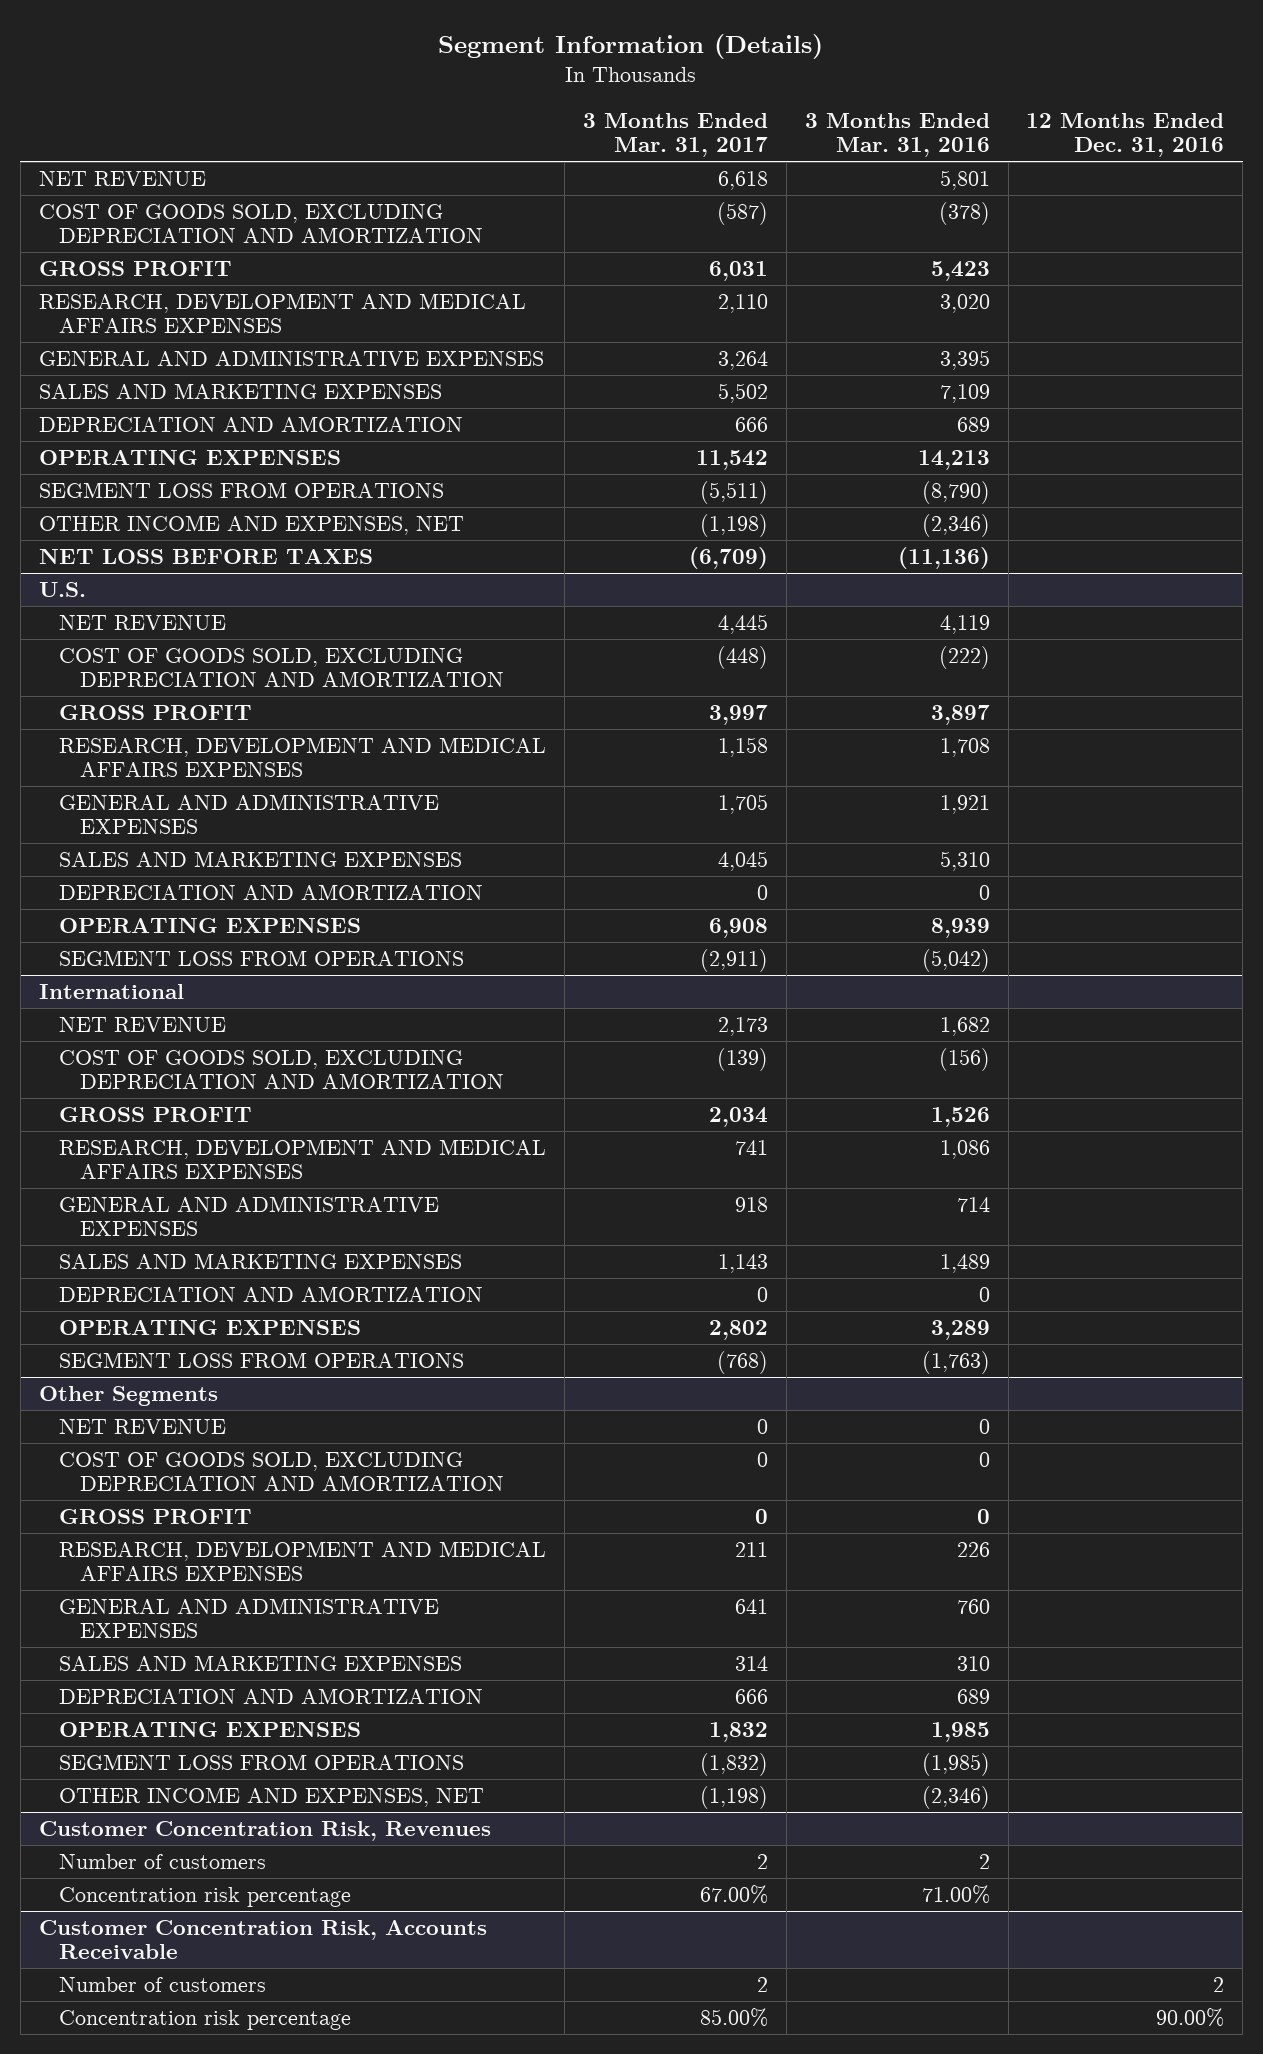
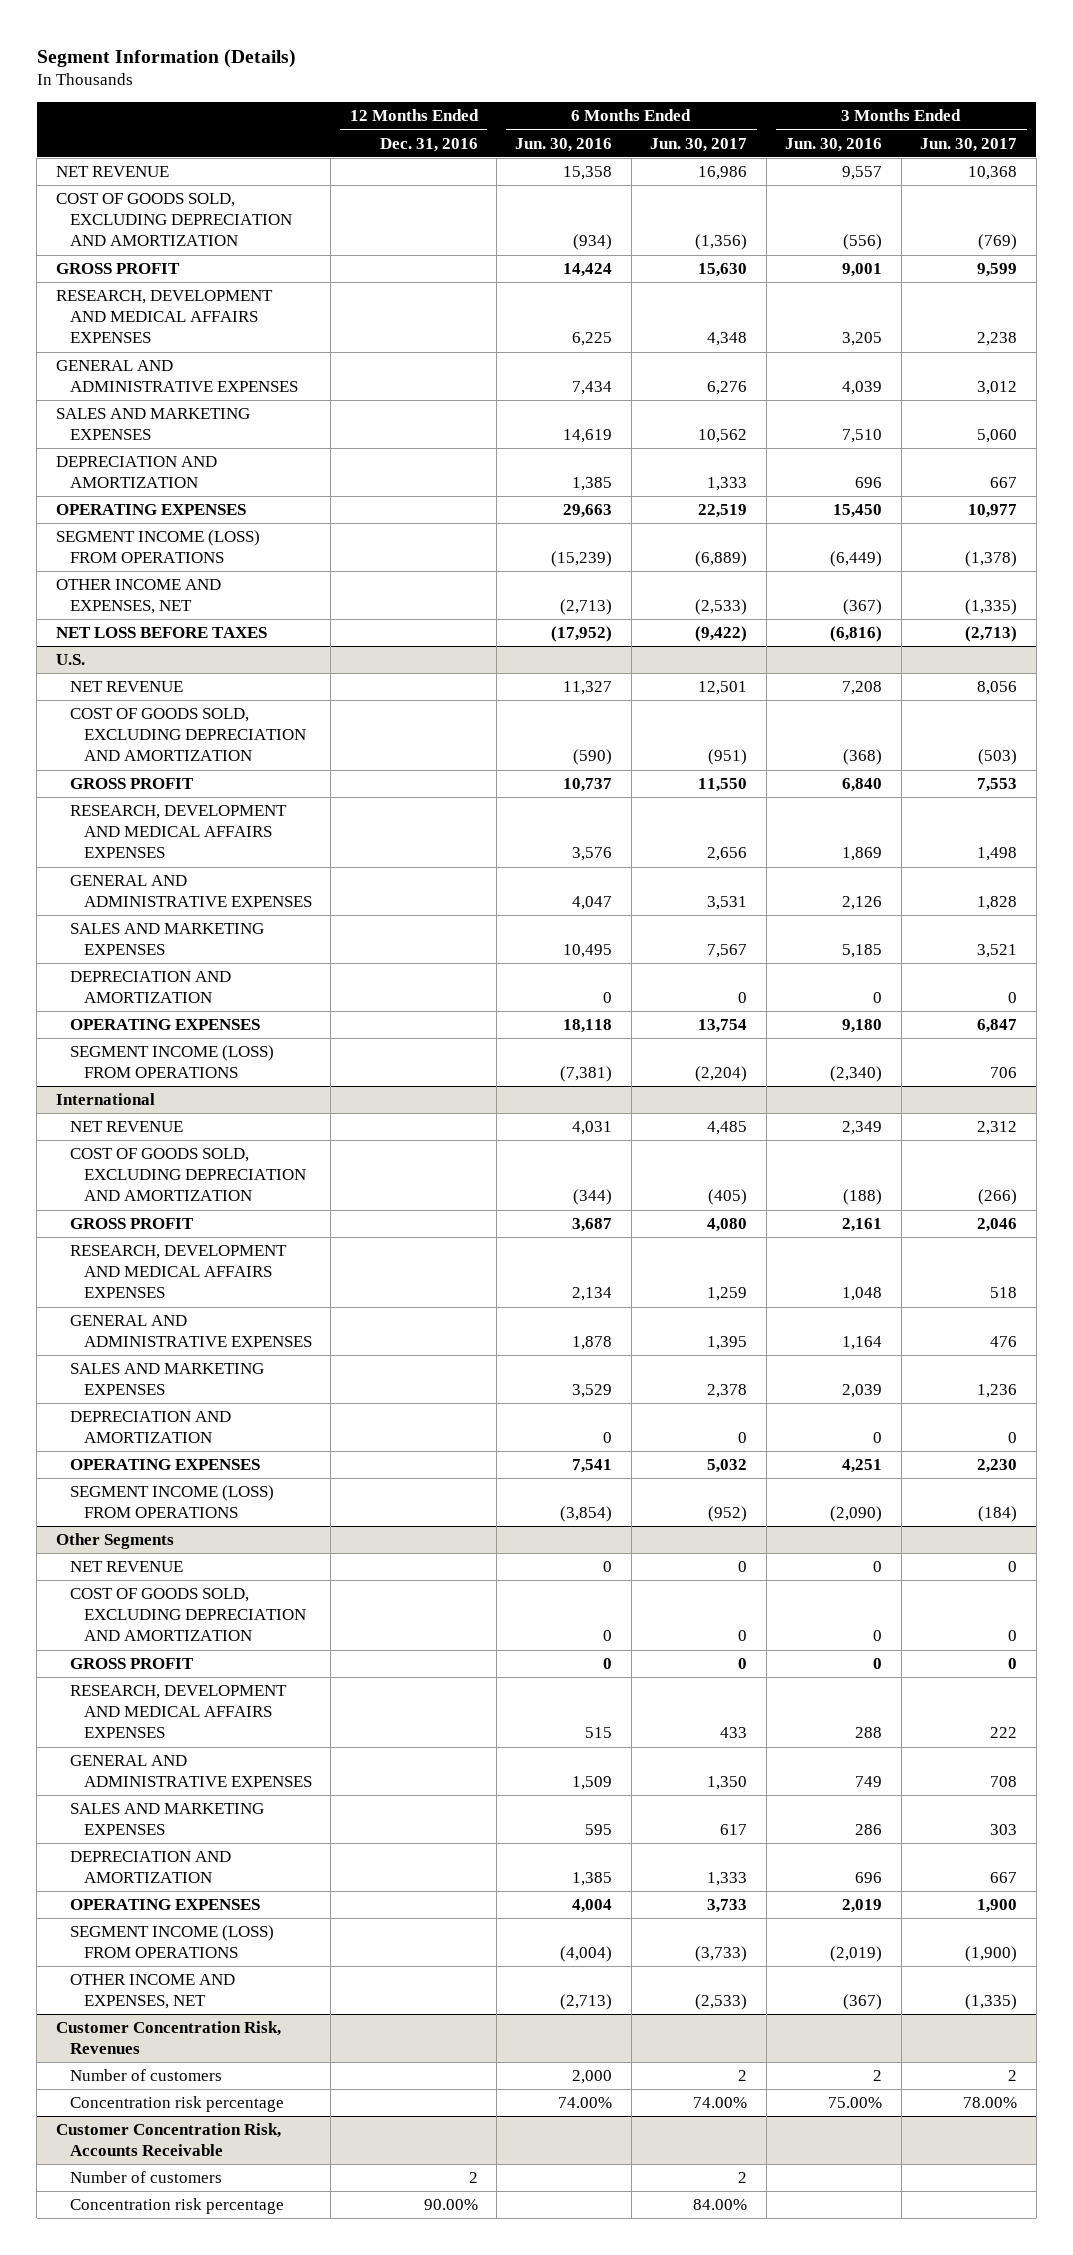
- | 3 Months Ended Mar. 31, 2017 | 3 Months Ended Mar. 31, 2016 | 12 Months Ended Dec. 31, 2016
+ | 12 Months Ended Dec. 31, 2016 | 6 Months Ended Jun. 30, 2016 | 6 Months Ended Jun. 30, 2017 | 3 Months Ended Jun. 30, 2016 | 3 Months Ended Jun. 30, 2017
- SEGMENT LOSS FROM OPERATIONS | (5,511) | (8,790) |
+ SEGMENT INCOME (LOSS) FROM OPERATIONS | | (15,239) | (6,889) | (6,449) | (1,378)
@ U.S.
- SEGMENT LOSS FROM OPERATIONS | (2,911) | (5,042) |
+ SEGMENT INCOME (LOSS) FROM OPERATIONS | | (7,381) | (2,204) | (2,340) | 706
@ International
- SEGMENT LOSS FROM OPERATIONS | (768) | (1,763) |
+ SEGMENT INCOME (LOSS) FROM OPERATIONS | | (3,854) | (952) | (2,090) | (184)
@ Other Segments
- SEGMENT LOSS FROM OPERATIONS | (1,832) | (1,985) |
+ SEGMENT INCOME (LOSS) FROM OPERATIONS | | (4,004) | (3,733) | (2,019) | (1,900)

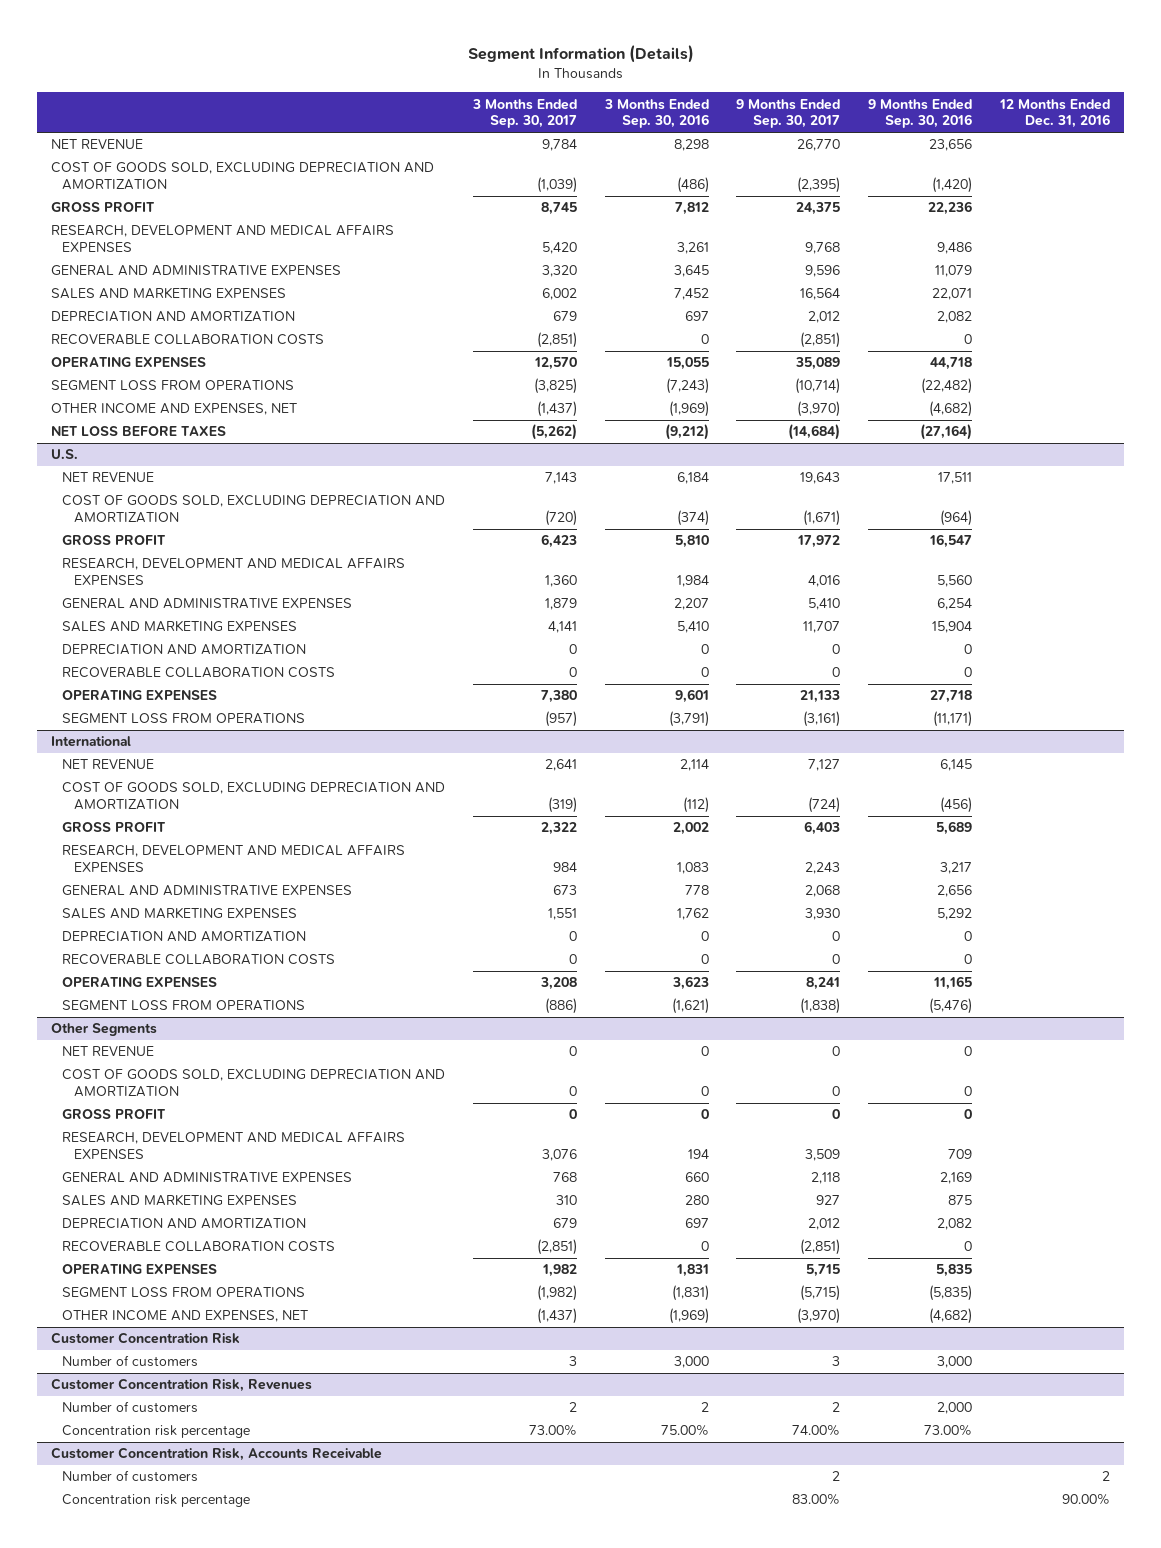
- | 12 Months Ended Dec. 31, 2016 | 6 Months Ended Jun. 30, 2016 | 6 Months Ended Jun. 30, 2017 | 3 Months Ended Jun. 30, 2016 | 3 Months Ended Jun. 30, 2017
+ | 3 Months Ended Sep. 30, 2017 | 3 Months Ended Sep. 30, 2016 | 9 Months Ended Sep. 30, 2017 | 9 Months Ended Sep. 30, 2016 | 12 Months Ended Dec. 31, 2016
+ RECOVERABLE COLLABORATION COSTS | (2,851) | 0 | (2,851) | 0 |
- SEGMENT INCOME (LOSS) FROM OPERATIONS | | (15,239) | (6,889) | (6,449) | (1,378)
+ SEGMENT LOSS FROM OPERATIONS | (3,825) | (7,243) | (10,714) | (22,482) |
@ U.S.
+ RECOVERABLE COLLABORATION COSTS | 0 | 0 | 0 | 0 |
- SEGMENT INCOME (LOSS) FROM OPERATIONS | | (7,381) | (2,204) | (2,340) | 706
+ SEGMENT LOSS FROM OPERATIONS | (957) | (3,791) | (3,161) | (11,171) |
@ International
+ RECOVERABLE COLLABORATION COSTS | 0 | 0 | 0 | 0 |
- SEGMENT INCOME (LOSS) FROM OPERATIONS | | (3,854) | (952) | (2,090) | (184)
+ SEGMENT LOSS FROM OPERATIONS | (886) | (1,621) | (1,838) | (5,476) |
@ Other Segments
+ RECOVERABLE COLLABORATION COSTS | (2,851) | 0 | (2,851) | 0 |
- SEGMENT INCOME (LOSS) FROM OPERATIONS | | (4,004) | (3,733) | (2,019) | (1,900)
+ SEGMENT LOSS FROM OPERATIONS | (1,982) | (1,831) | (5,715) | (5,835) |
+ Customer Concentration Risk
+ Number of customers | 3 | 3,000 | 3 | 3,000 |

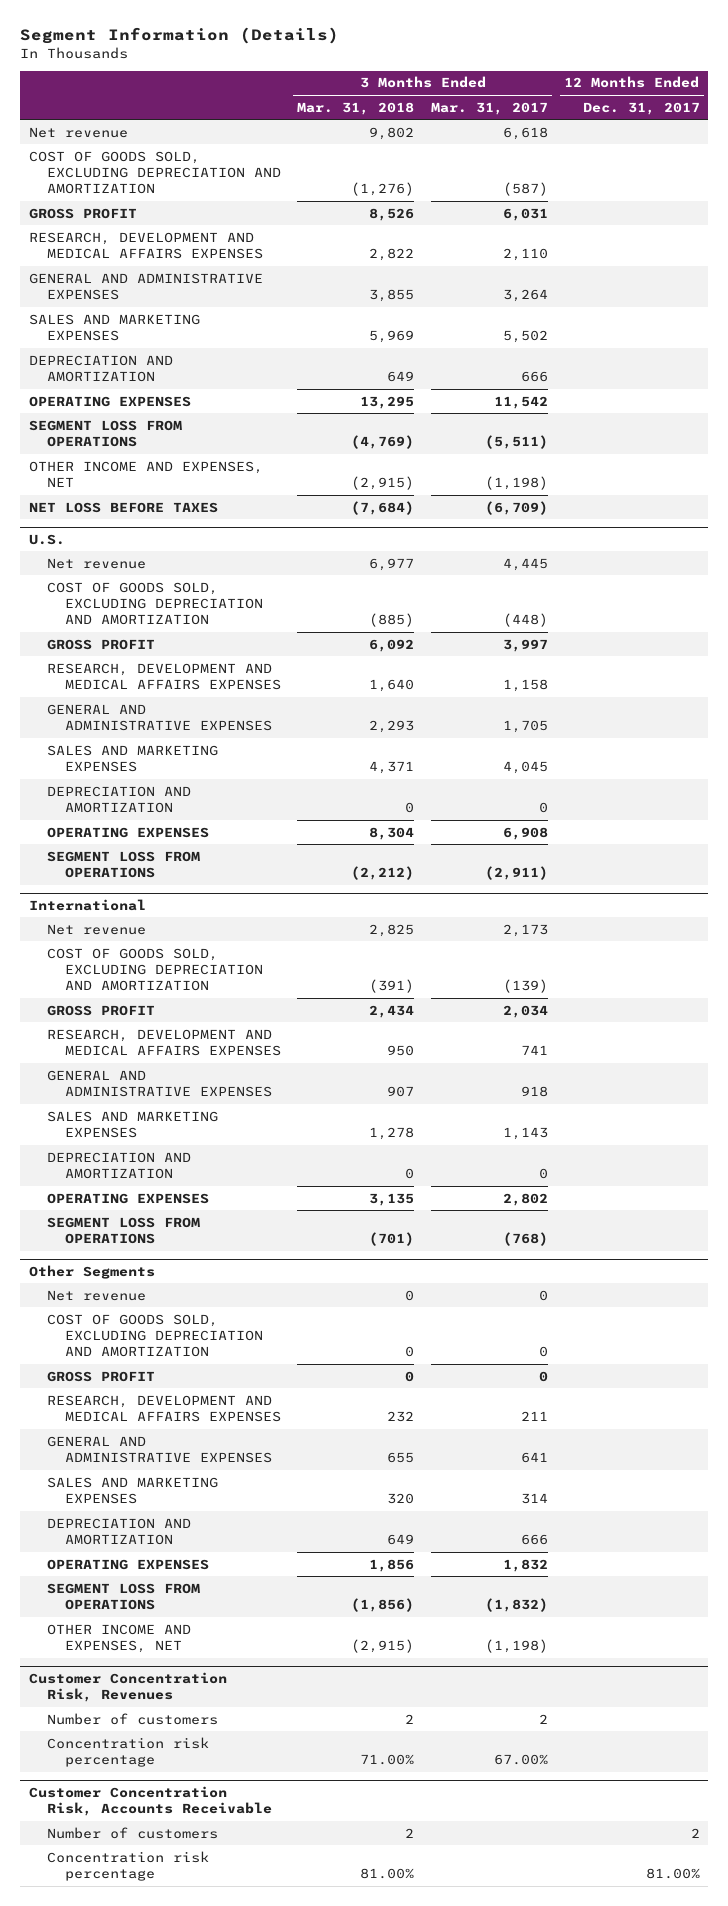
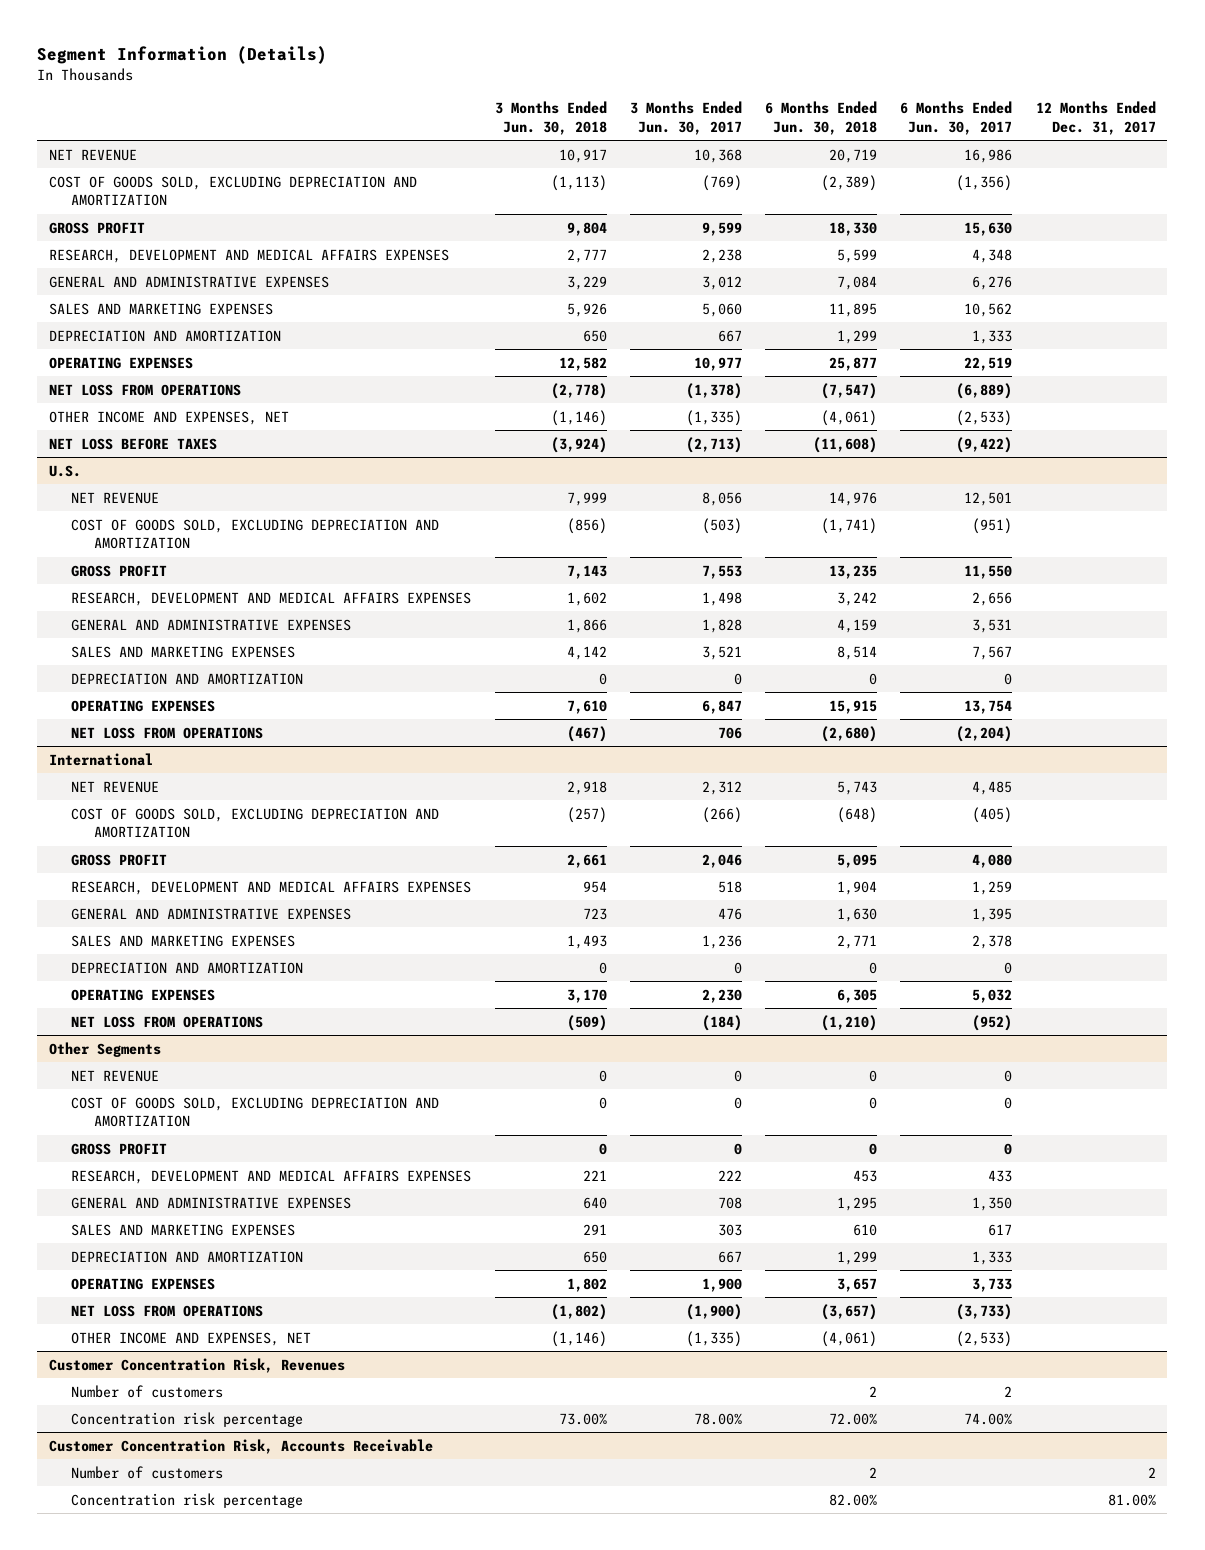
- | 3 Months Ended Mar. 31, 2018 | 3 Months Ended Mar. 31, 2017 | 12 Months Ended Dec. 31, 2017
+ | 3 Months Ended Jun. 30, 2018 | 3 Months Ended Jun. 30, 2017 | 6 Months Ended Jun. 30, 2018 | 6 Months Ended Jun. 30, 2017 | 12 Months Ended Dec. 31, 2017
- Net revenue | 9,802 | 6,618 |
+ NET REVENUE | 10,917 | 10,368 | 20,719 | 16,986 |
- SEGMENT LOSS FROM OPERATIONS | (4,769) | (5,511) |
+ NET LOSS FROM OPERATIONS | (2,778) | (1,378) | (7,547) | (6,889) |
@ U.S.
- Net revenue | 6,977 | 4,445 |
+ NET REVENUE | 7,999 | 8,056 | 14,976 | 12,501 |
- SEGMENT LOSS FROM OPERATIONS | (2,212) | (2,911) |
+ NET LOSS FROM OPERATIONS | (467) | 706 | (2,680) | (2,204) |
@ International
- Net revenue | 2,825 | 2,173 |
+ NET REVENUE | 2,918 | 2,312 | 5,743 | 4,485 |
- SEGMENT LOSS FROM OPERATIONS | (701) | (768) |
+ NET LOSS FROM OPERATIONS | (509) | (184) | (1,210) | (952) |
@ Other Segments
- Net revenue | 0 | 0 |
+ NET REVENUE | 0 | 0 | 0 | 0 |
- SEGMENT LOSS FROM OPERATIONS | (1,856) | (1,832) |
+ NET LOSS FROM OPERATIONS | (1,802) | (1,900) | (3,657) | (3,733) |

